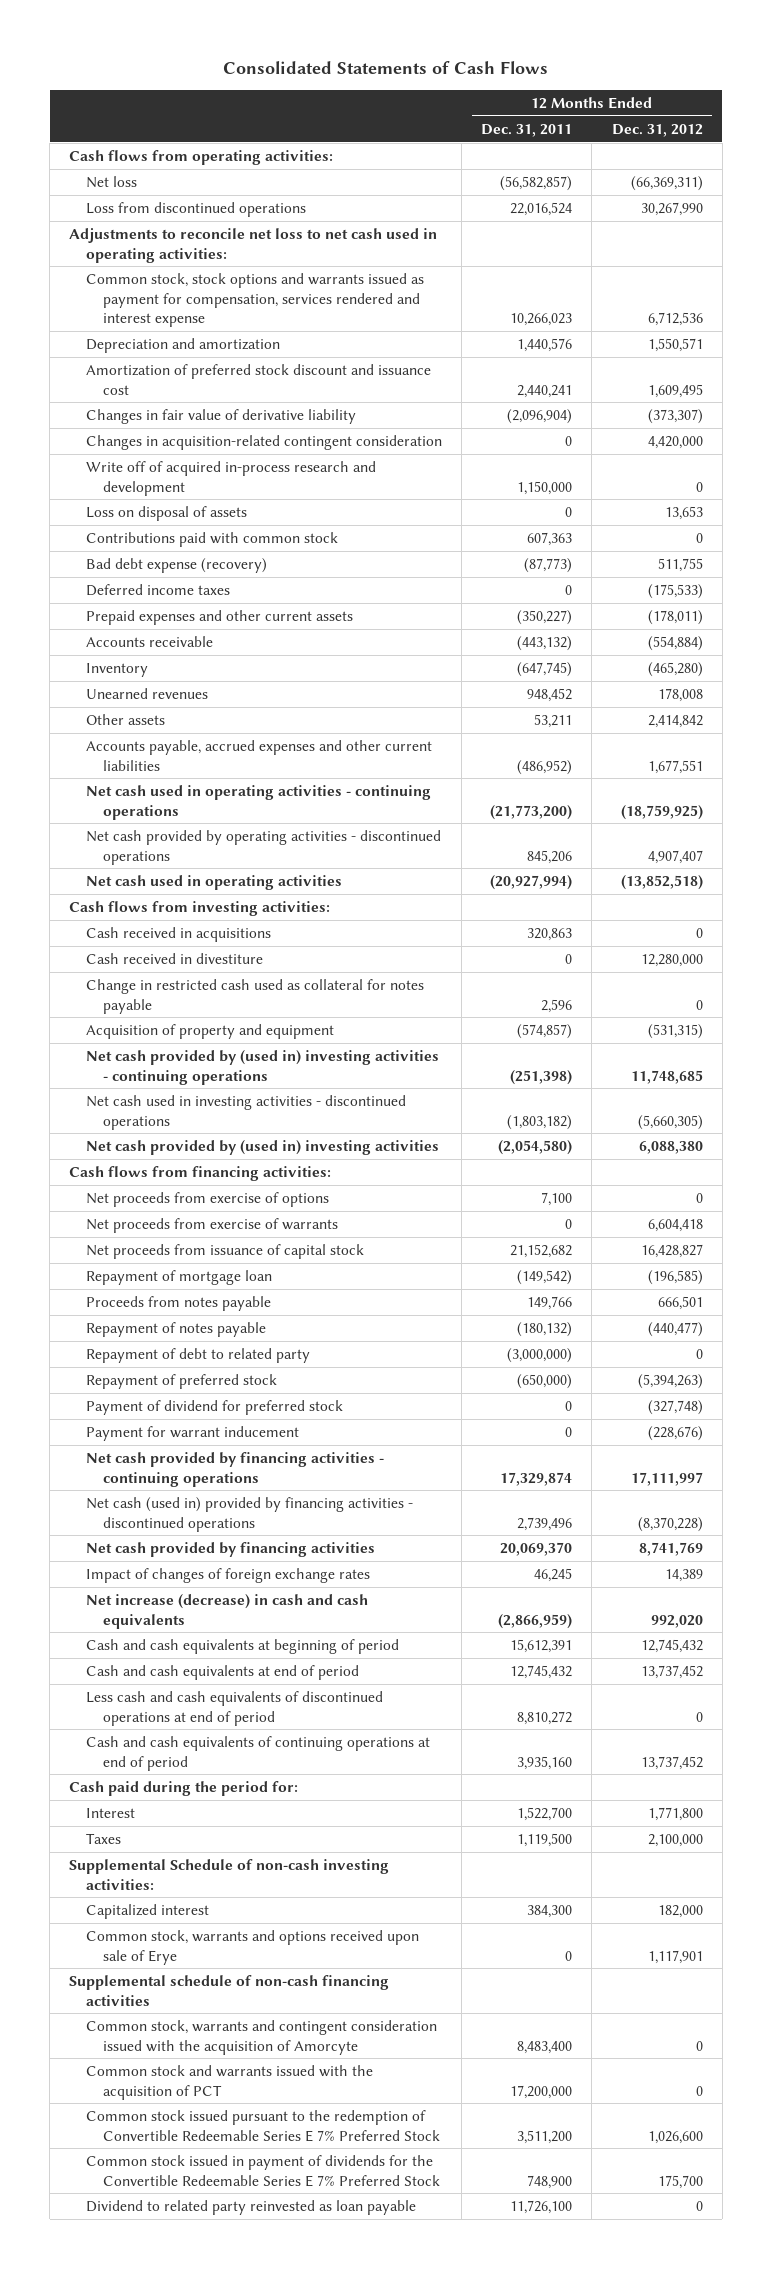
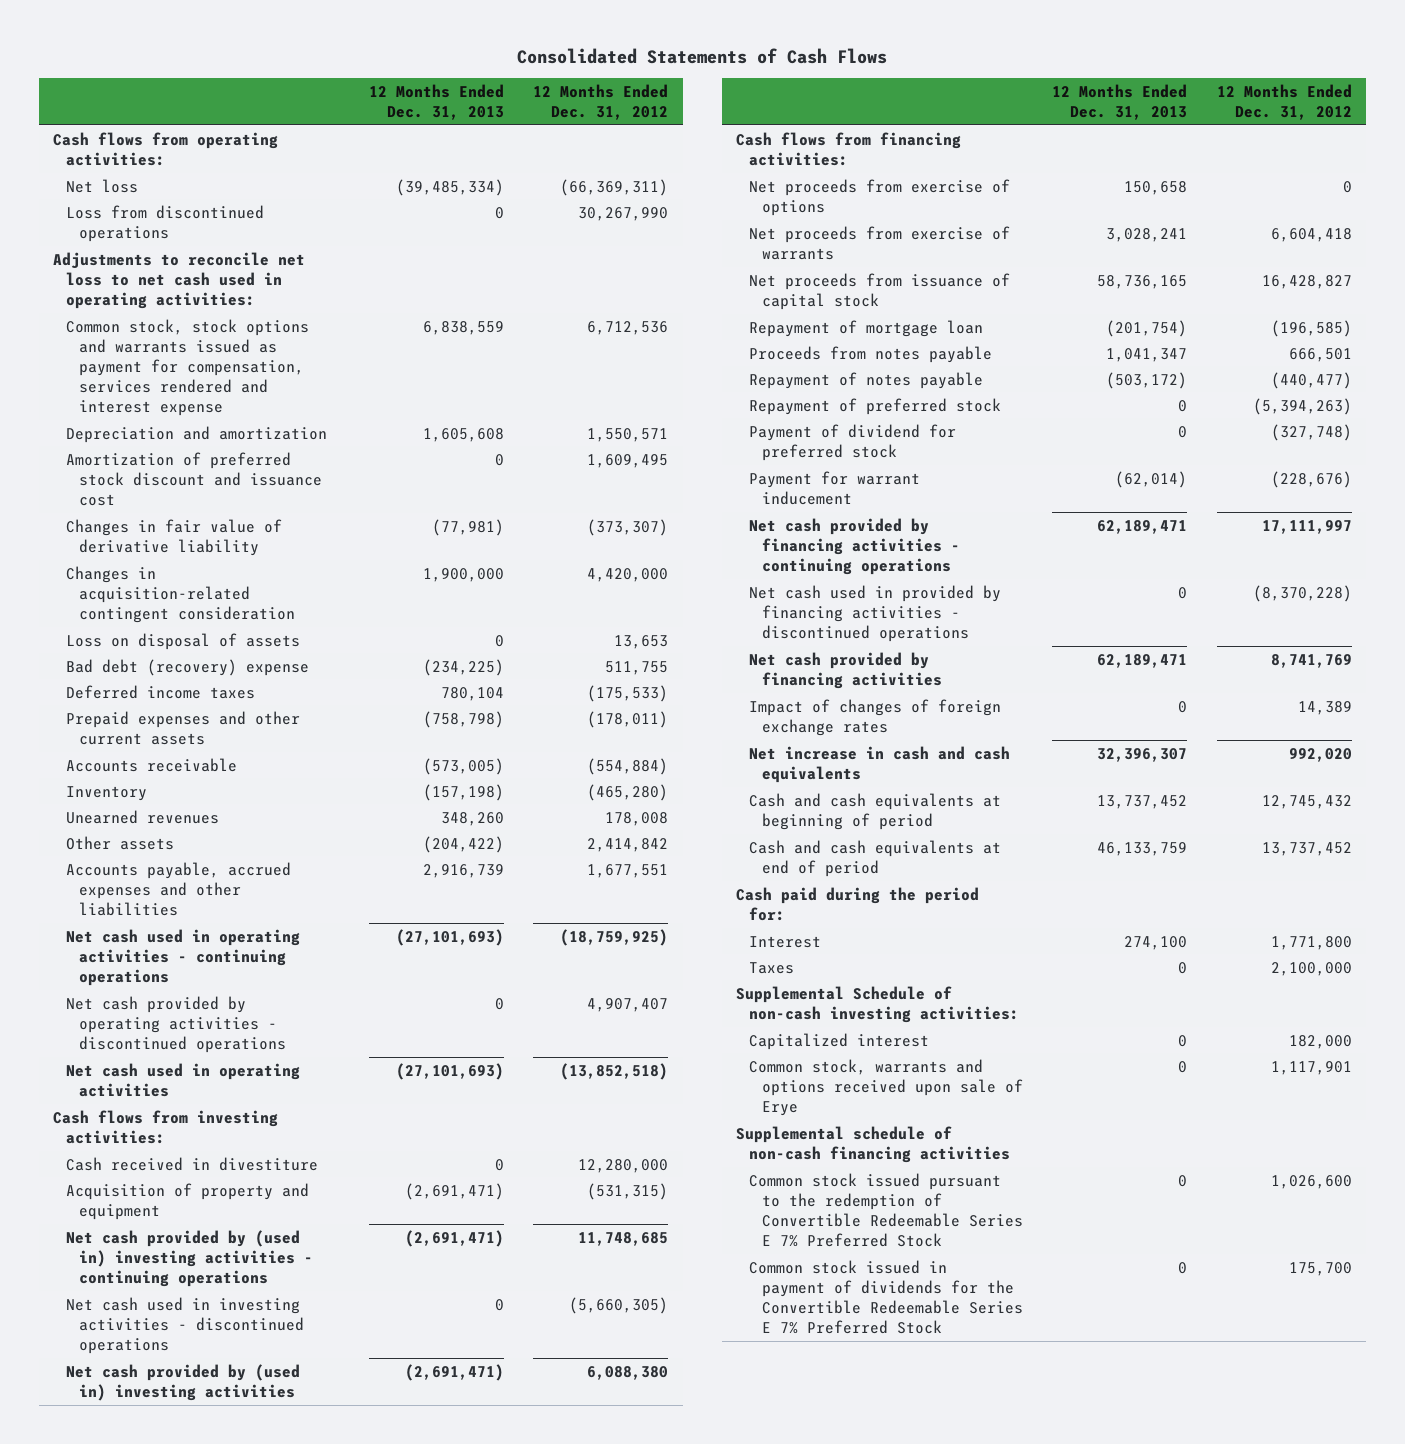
- | 12 Months Ended Dec. 31, 2011 | 12 Months Ended Dec. 31, 2012
+ | 12 Months Ended Dec. 31, 2013 | 12 Months Ended Dec. 31, 2012
- Write off of acquired in-process research and development | 1,150,000 | 0
- Contributions paid with common stock | 607,363 | 0
- Bad debt expense (recovery) | (87,773) | 511,755
+ Bad debt (recovery) expense | (234,225) | 511,755
- Accounts payable, accrued expenses and other current liabilities | (486,952) | 1,677,551
+ Accounts payable, accrued expenses and other liabilities | 2,916,739 | 1,677,551
- Cash received in acquisitions | 320,863 | 0
- Change in restricted cash used as collateral for notes payable | 2,596 | 0
- Repayment of debt to related party | (3,000,000) | 0
- Net cash (used in) provided by financing activities - discontinued operations | 2,739,496 | (8,370,228)
+ Net cash used in provided by financing activities - discontinued operations | 0 | (8,370,228)
- Net increase (decrease) in cash and cash equivalents | (2,866,959) | 992,020
+ Net increase in cash and cash equivalents | 32,396,307 | 992,020
- Less cash and cash equivalents of discontinued operations at end of period | 8,810,272 | 0
- Cash and cash equivalents of continuing operations at end of period | 3,935,160 | 13,737,452
- Common stock, warrants and contingent consideration issued with the acquisition of Amorcyte | 8,483,400 | 0
- Common stock and warrants issued with the acquisition of PCT | 17,200,000 | 0
- Dividend to related party reinvested as loan payable | 11,726,100 | 0

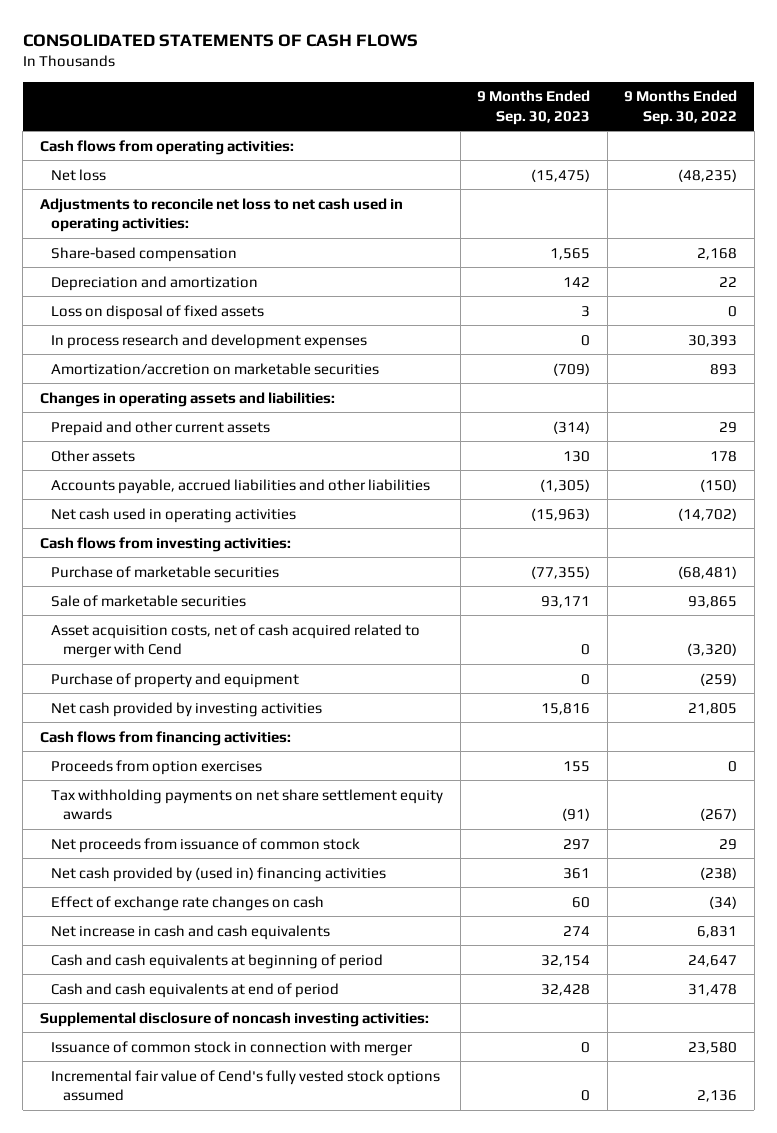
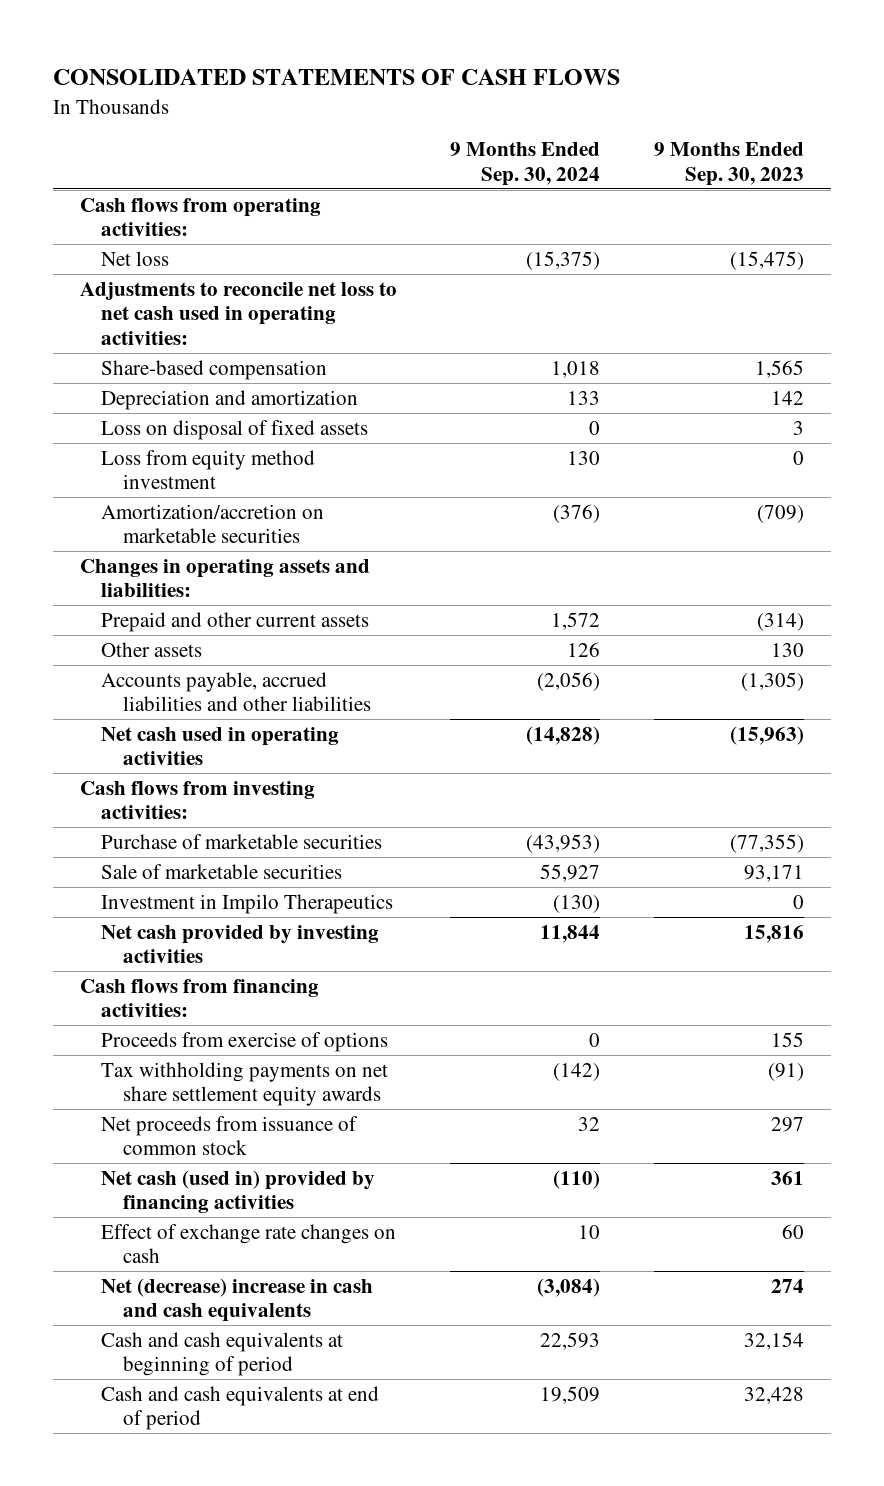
- | 9 Months Ended Sep. 30, 2023 | 9 Months Ended Sep. 30, 2022
+ | 9 Months Ended Sep. 30, 2024 | 9 Months Ended Sep. 30, 2023
- In process research and development expenses | 0 | 30,393
+ Loss from equity method investment | 130 | 0
- Asset acquisition costs, net of cash acquired related to merger with Cend | 0 | (3,320)
- Purchase of property and equipment | 0 | (259)
+ Investment in Impilo Therapeutics | (130) | 0
- Proceeds from option exercises | 155 | 0
+ Proceeds from exercise of options | 0 | 155
- Net cash provided by (used in) financing activities | 361 | (238)
+ Net cash (used in) provided by financing activities | (110) | 361
- Net increase in cash and cash equivalents | 274 | 6,831
+ Net (decrease) increase in cash and cash equivalents | (3,084) | 274
- Supplemental disclosure of noncash investing activities:
- Issuance of common stock in connection with merger | 0 | 23,580
- Incremental fair value of Cend's fully vested stock options assumed | 0 | 2,136

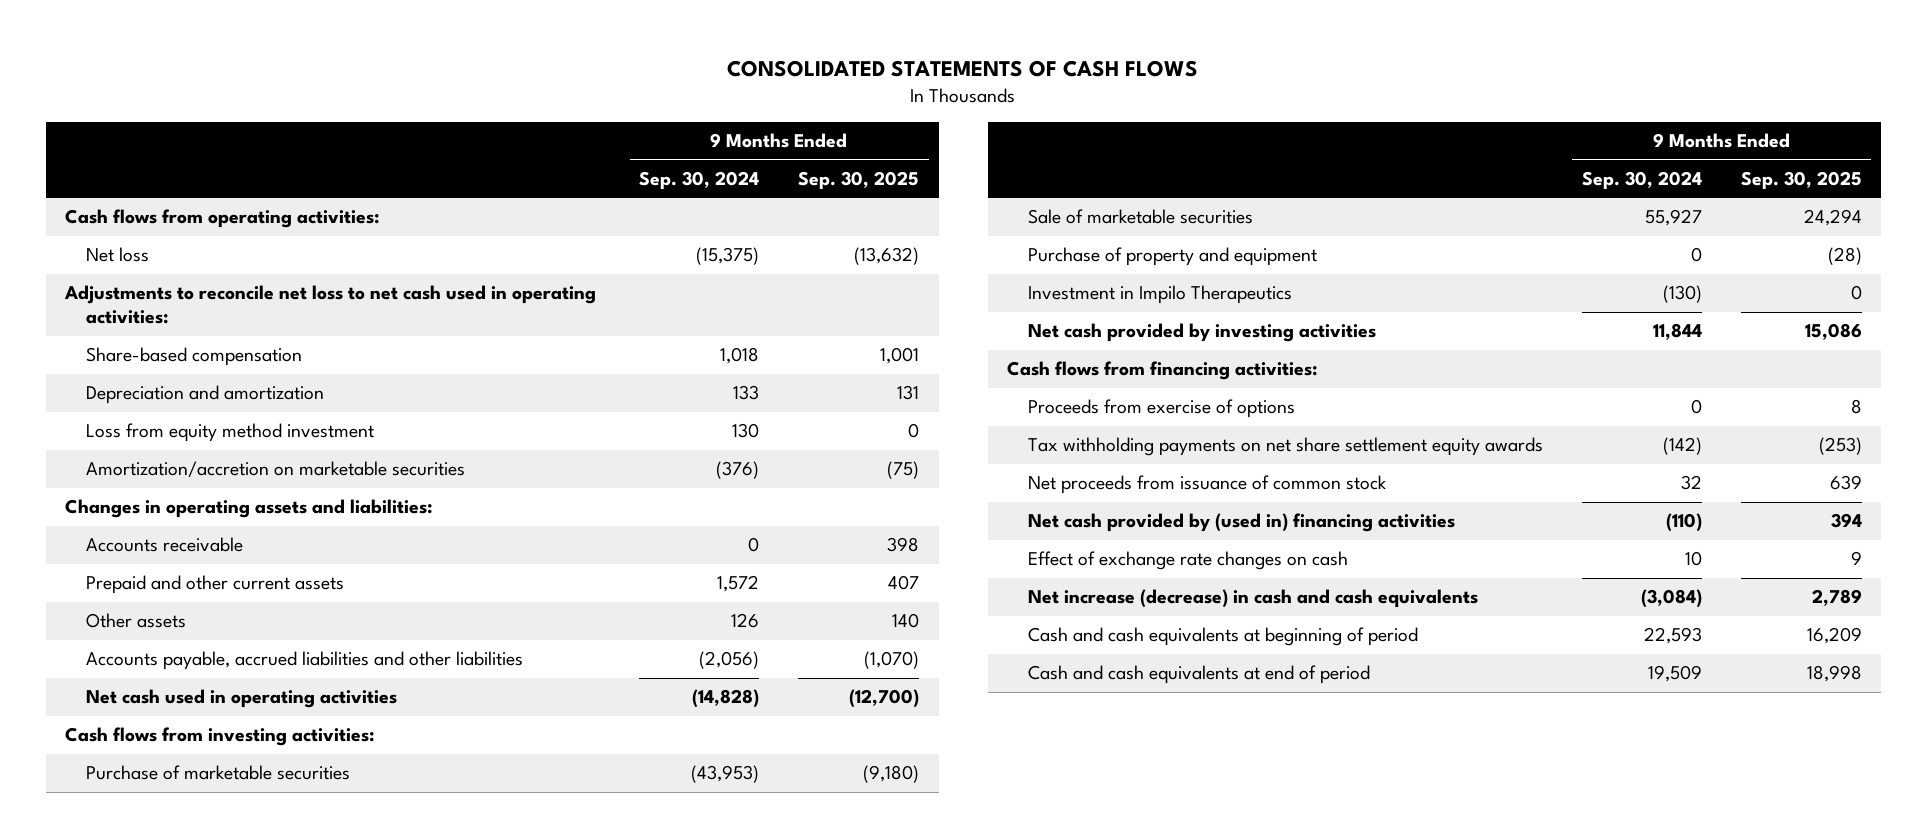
- | 9 Months Ended Sep. 30, 2024 | 9 Months Ended Sep. 30, 2023
+ | 9 Months Ended Sep. 30, 2024 | 9 Months Ended Sep. 30, 2025
- Loss on disposal of fixed assets | 0 | 3
+ Accounts receivable | 0 | 398
+ Purchase of property and equipment | 0 | (28)
- Net cash (used in) provided by financing activities | (110) | 361
+ Net cash provided by (used in) financing activities | (110) | 394
- Net (decrease) increase in cash and cash equivalents | (3,084) | 274
+ Net increase (decrease) in cash and cash equivalents | (3,084) | 2,789

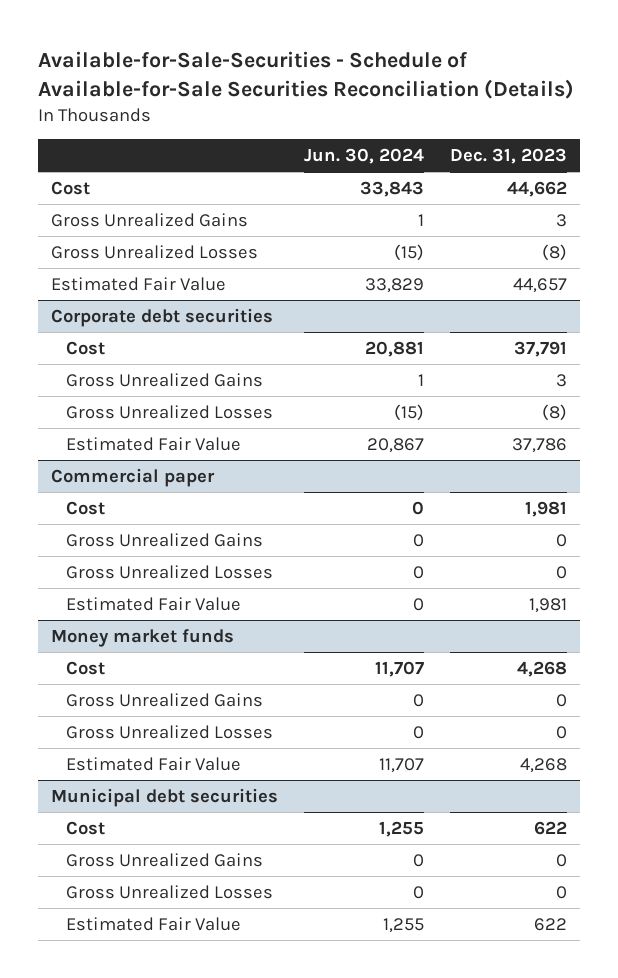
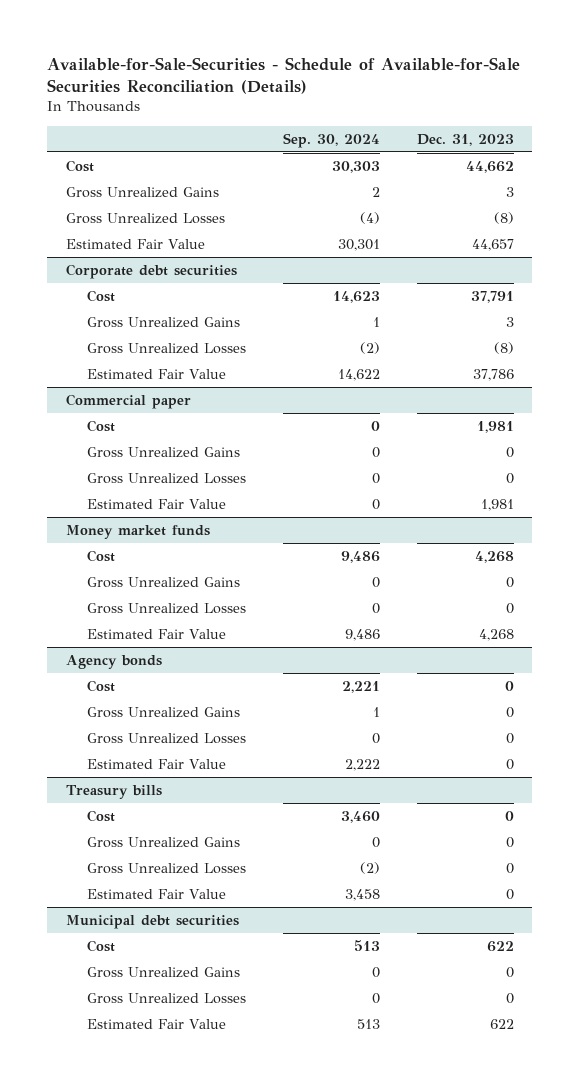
- | Jun. 30, 2024 | Dec. 31, 2023
+ | Sep. 30, 2024 | Dec. 31, 2023
+ Agency bonds
+ Cost | 2,221 | 0
+ Gross Unrealized Gains | 1 | 0
+ Gross Unrealized Losses | 0 | 0
+ Estimated Fair Value | 2,222 | 0
+ Treasury bills
+ Cost | 3,460 | 0
+ Gross Unrealized Gains | 0 | 0
+ Gross Unrealized Losses | (2) | 0
+ Estimated Fair Value | 3,458 | 0

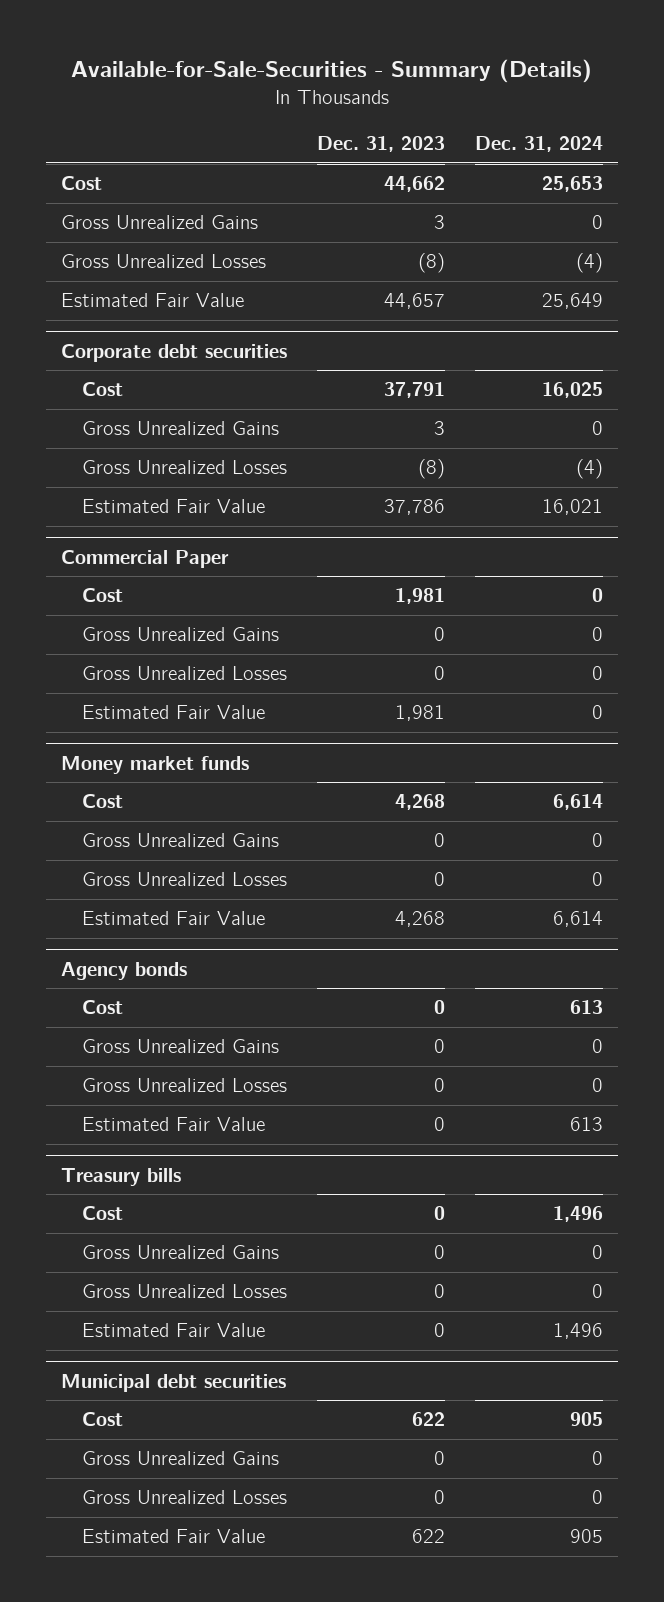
- Available-for-Sale-Securities - Schedule of Available-for-Sale Securities Reconciliation (Details)
+ Available-for-Sale-Securities - Summary (Details)
- | Sep. 30, 2024 | Dec. 31, 2023
+ | Dec. 31, 2023 | Dec. 31, 2024
- Commercial paper
+ Commercial Paper

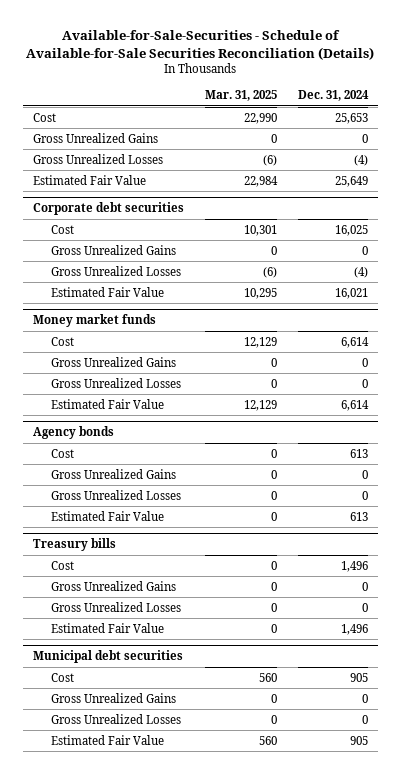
- Available-for-Sale-Securities - Summary (Details)
+ Available-for-Sale-Securities - Schedule of Available-for-Sale Securities Reconciliation (Details)
- | Dec. 31, 2023 | Dec. 31, 2024
+ | Mar. 31, 2025 | Dec. 31, 2024
- Commercial Paper
- Cost | 1,981 | 0
- Gross Unrealized Gains | 0 | 0
- Gross Unrealized Losses | 0 | 0
- Estimated Fair Value | 1,981 | 0

